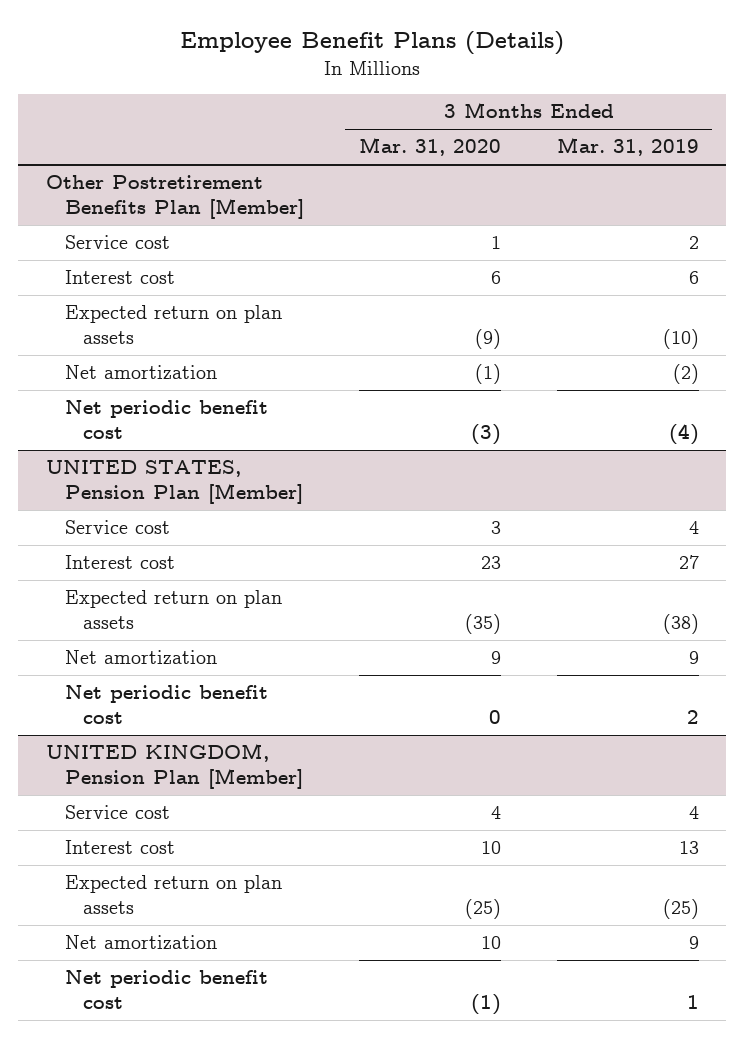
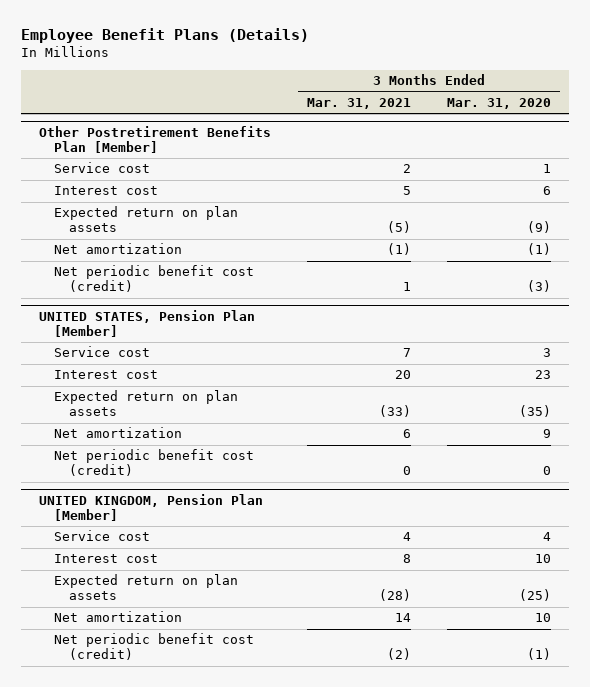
- | 3 Months Ended Mar. 31, 2020 | 3 Months Ended Mar. 31, 2019
+ | 3 Months Ended Mar. 31, 2021 | 3 Months Ended Mar. 31, 2020
@ Other Postretirement Benefits Plan [Member]
- Net periodic benefit cost | (3) | (4)
+ Net periodic benefit cost (credit) | 1 | (3)
@ UNITED STATES, Pension Plan [Member]
- Net periodic benefit cost | 0 | 2
+ Net periodic benefit cost (credit) | 0 | 0
@ UNITED KINGDOM, Pension Plan [Member]
- Net periodic benefit cost | (1) | 1
+ Net periodic benefit cost (credit) | (2) | (1)

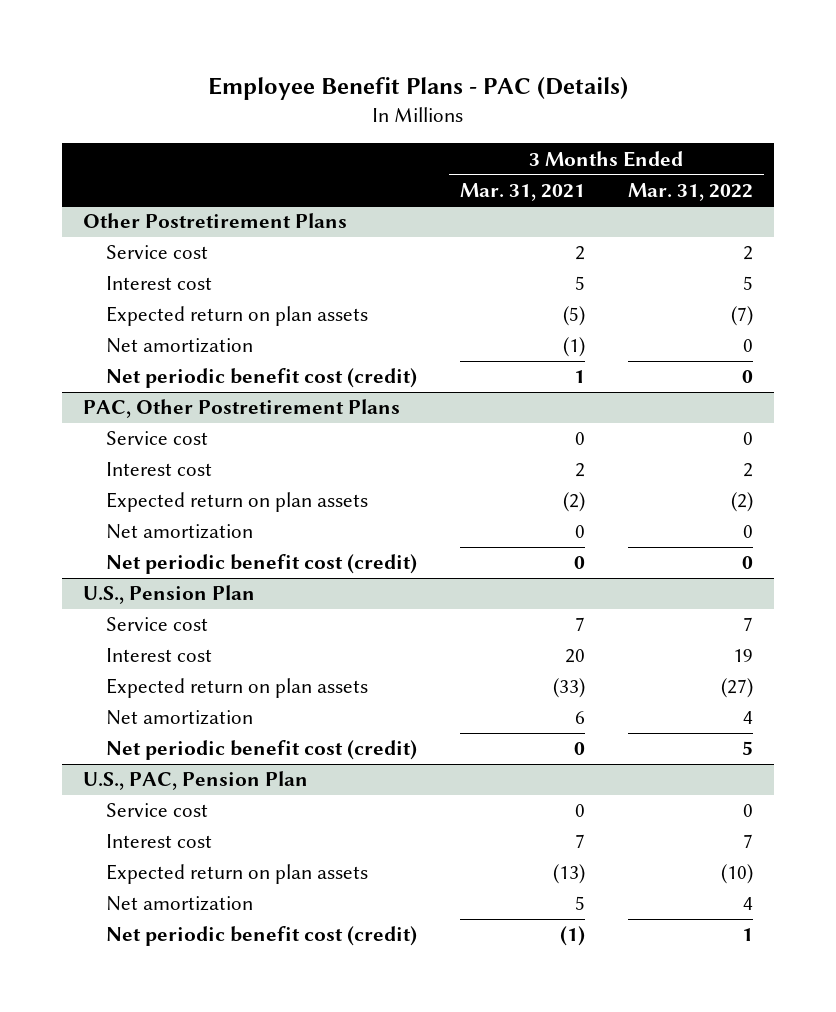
- Employee Benefit Plans (Details)
+ Employee Benefit Plans - PAC (Details)
- | 3 Months Ended Mar. 31, 2021 | 3 Months Ended Mar. 31, 2020
+ | 3 Months Ended Mar. 31, 2021 | 3 Months Ended Mar. 31, 2022
- Other Postretirement Benefits Plan [Member]
+ Other Postretirement Plans
- UNITED STATES, Pension Plan [Member]
+ PAC, Other Postretirement Plans
+ Service cost | 0 | 0
+ Interest cost | 2 | 2
+ Expected return on plan assets | (2) | (2)
+ Net amortization | 0 | 0
+ Net periodic benefit cost (credit) | 0 | 0
+ U.S., Pension Plan
- UNITED KINGDOM, Pension Plan [Member]
- Service cost | 4 | 4
- Interest cost | 8 | 10
- Expected return on plan assets | (28) | (25)
- Net amortization | 14 | 10
- Net periodic benefit cost (credit) | (2) | (1)
+ U.S., PAC, Pension Plan
+ Service cost | 0 | 0
+ Interest cost | 7 | 7
+ Expected return on plan assets | (13) | (10)
+ Net amortization | 5 | 4
+ Net periodic benefit cost (credit) | (1) | 1

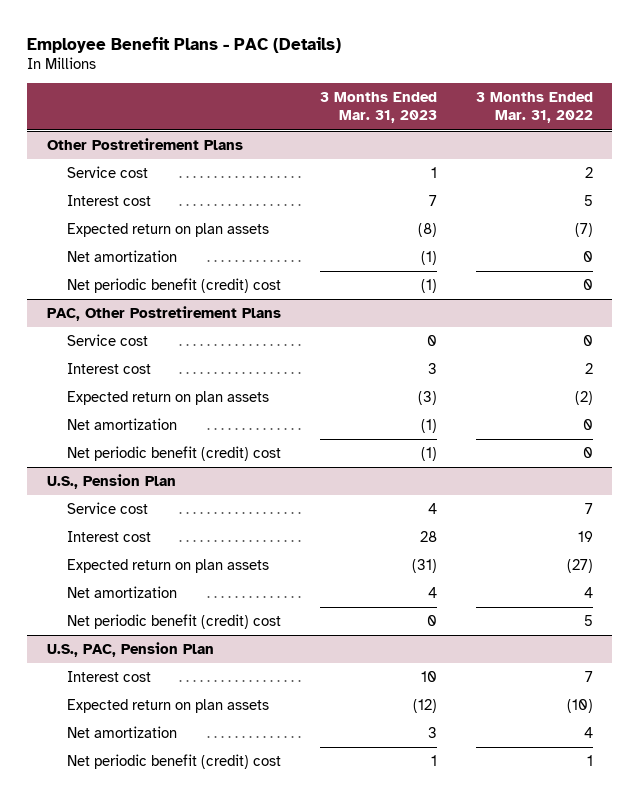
- | 3 Months Ended Mar. 31, 2021 | 3 Months Ended Mar. 31, 2022
+ | 3 Months Ended Mar. 31, 2023 | 3 Months Ended Mar. 31, 2022
@ Other Postretirement Plans
- Net periodic benefit cost (credit) | 1 | 0
+ Net periodic benefit (credit) cost | (1) | 0
@ PAC, Other Postretirement Plans
- Net periodic benefit cost (credit) | 0 | 0
+ Net periodic benefit (credit) cost | (1) | 0
@ U.S., Pension Plan
- Net periodic benefit cost (credit) | 0 | 5
+ Net periodic benefit (credit) cost | 0 | 5
@ U.S., PAC, Pension Plan
- Service cost | 0 | 0
- Net periodic benefit cost (credit) | (1) | 1
+ Net periodic benefit (credit) cost | 1 | 1

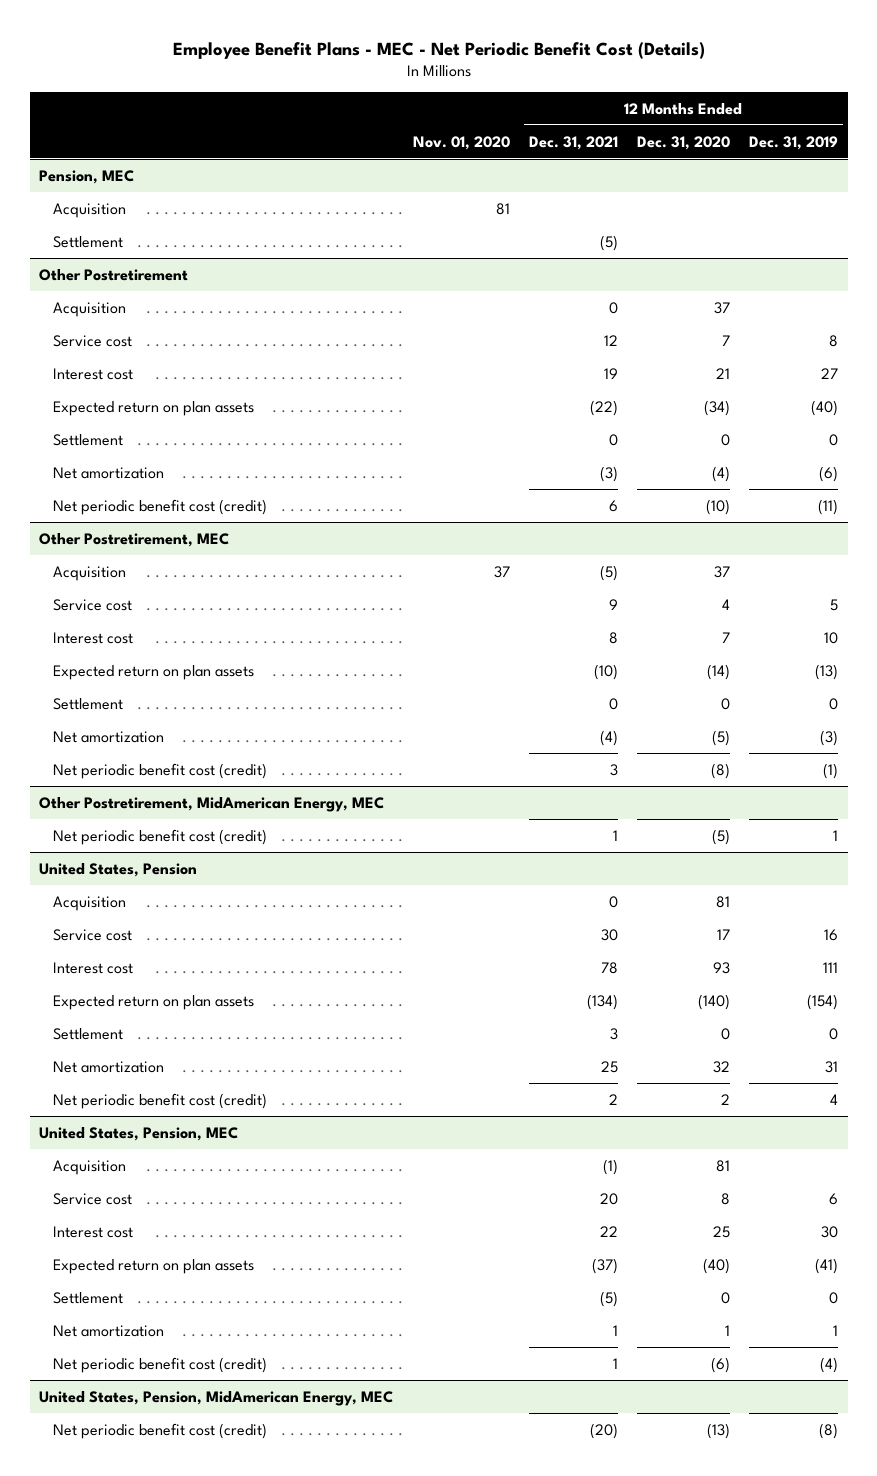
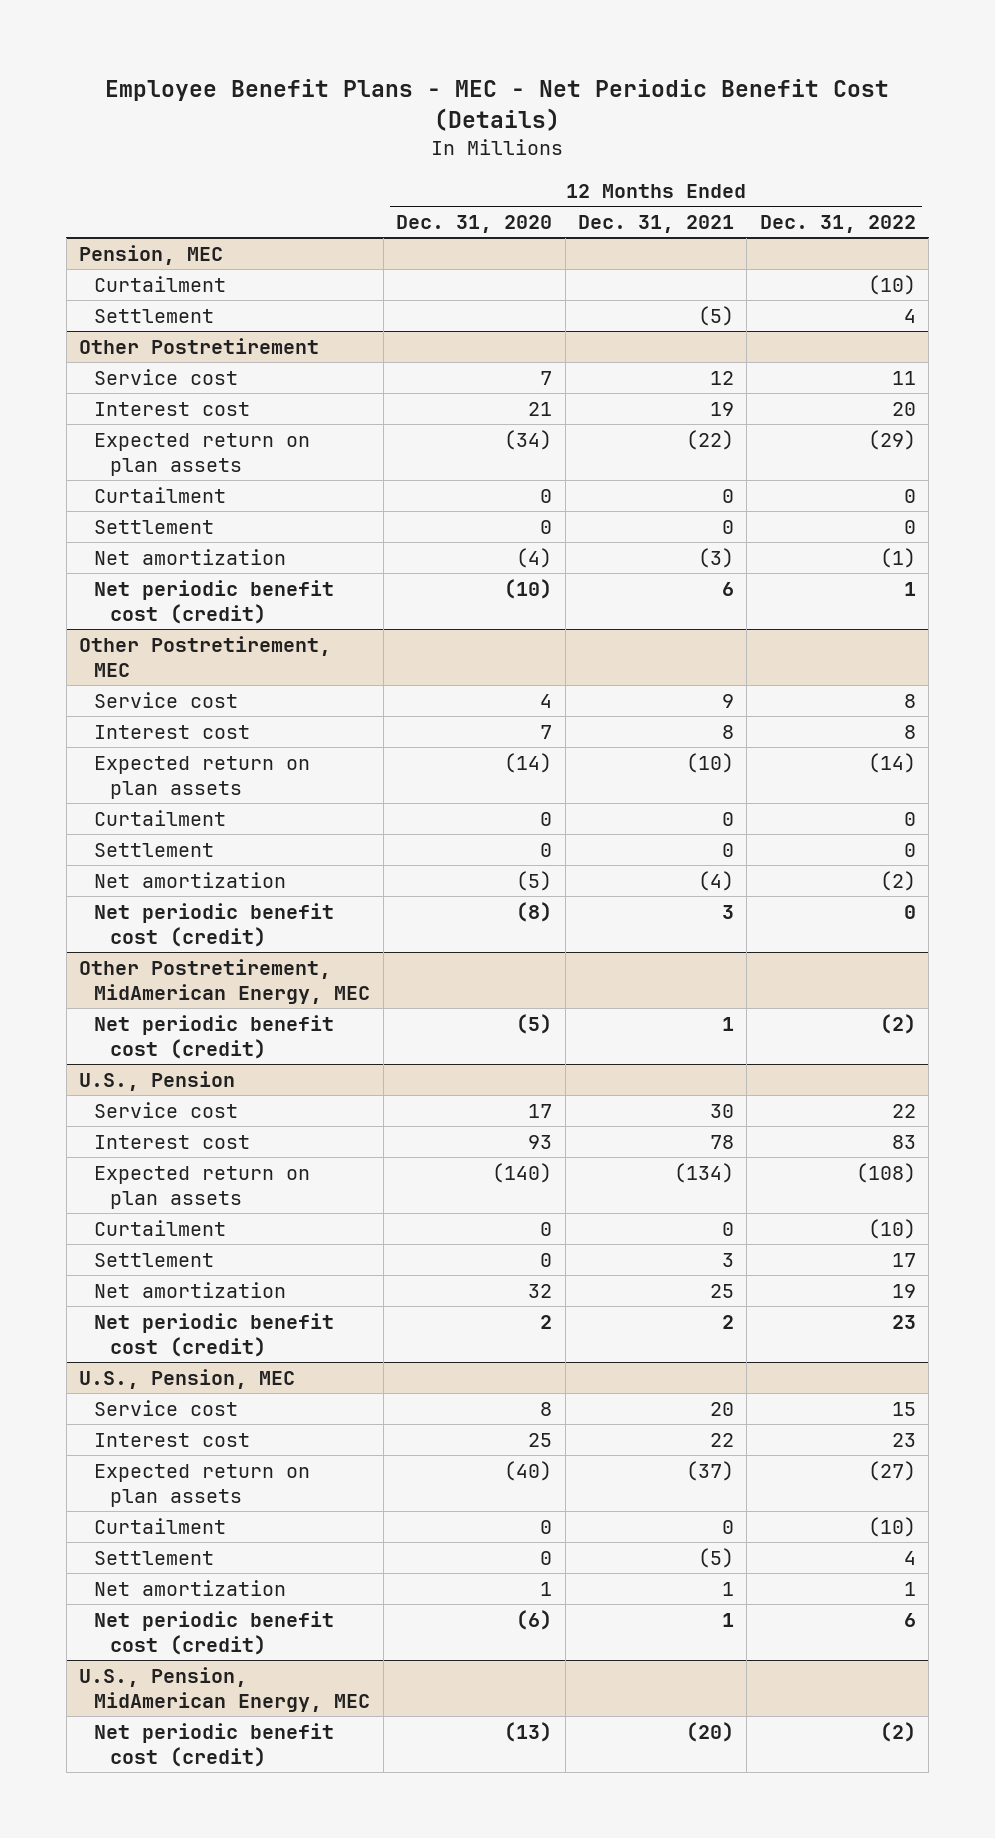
- | Nov. 01, 2020 | 12 Months Ended Dec. 31, 2021 | 12 Months Ended Dec. 31, 2020 | 12 Months Ended Dec. 31, 2019
+ | 12 Months Ended Dec. 31, 2020 | 12 Months Ended Dec. 31, 2021 | 12 Months Ended Dec. 31, 2022
@ Pension, MEC
- Acquisition | 81 | | |
+ Curtailment | | | (10)
@ Other Postretirement
- Acquisition | | 0 | 37 |
+ Curtailment | 0 | 0 | 0
@ Other Postretirement, MEC
- Acquisition | 37 | (5) | 37 |
+ Curtailment | 0 | 0 | 0
- United States, Pension
- Acquisition | | 0 | 81 |
+ U.S., Pension
+ Curtailment | 0 | 0 | (10)
- United States, Pension, MEC
- Acquisition | | (1) | 81 |
+ U.S., Pension, MEC
+ Curtailment | 0 | 0 | (10)
- United States, Pension, MidAmerican Energy, MEC
+ U.S., Pension, MidAmerican Energy, MEC

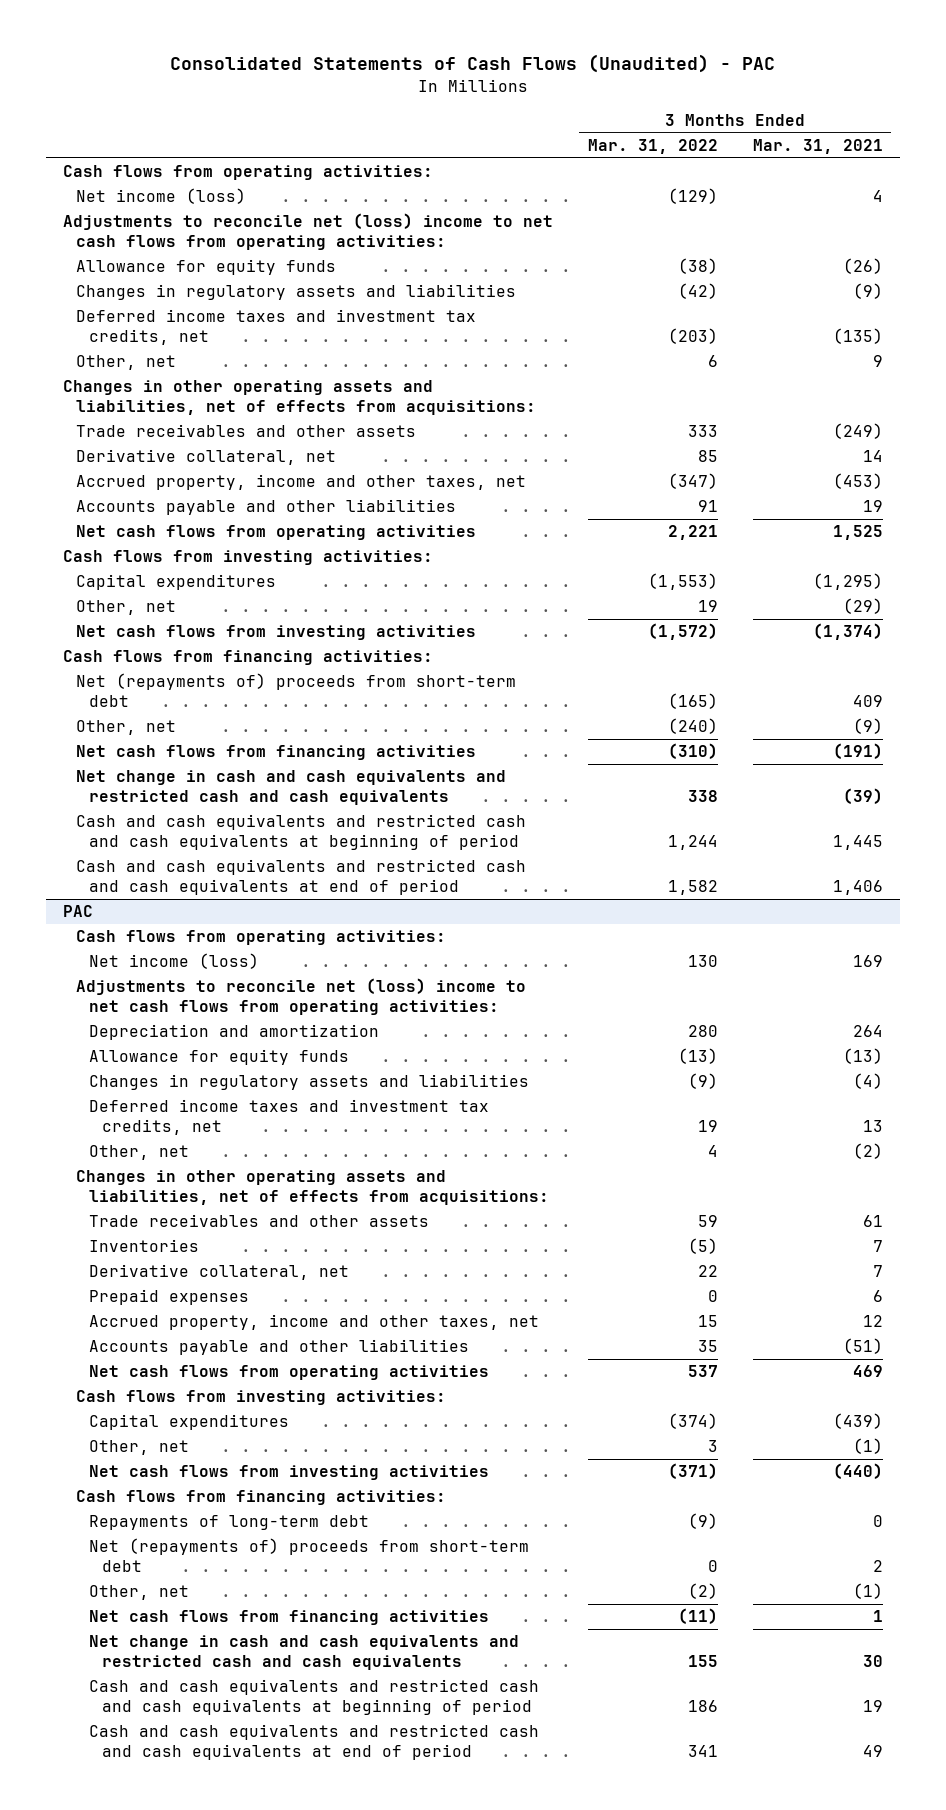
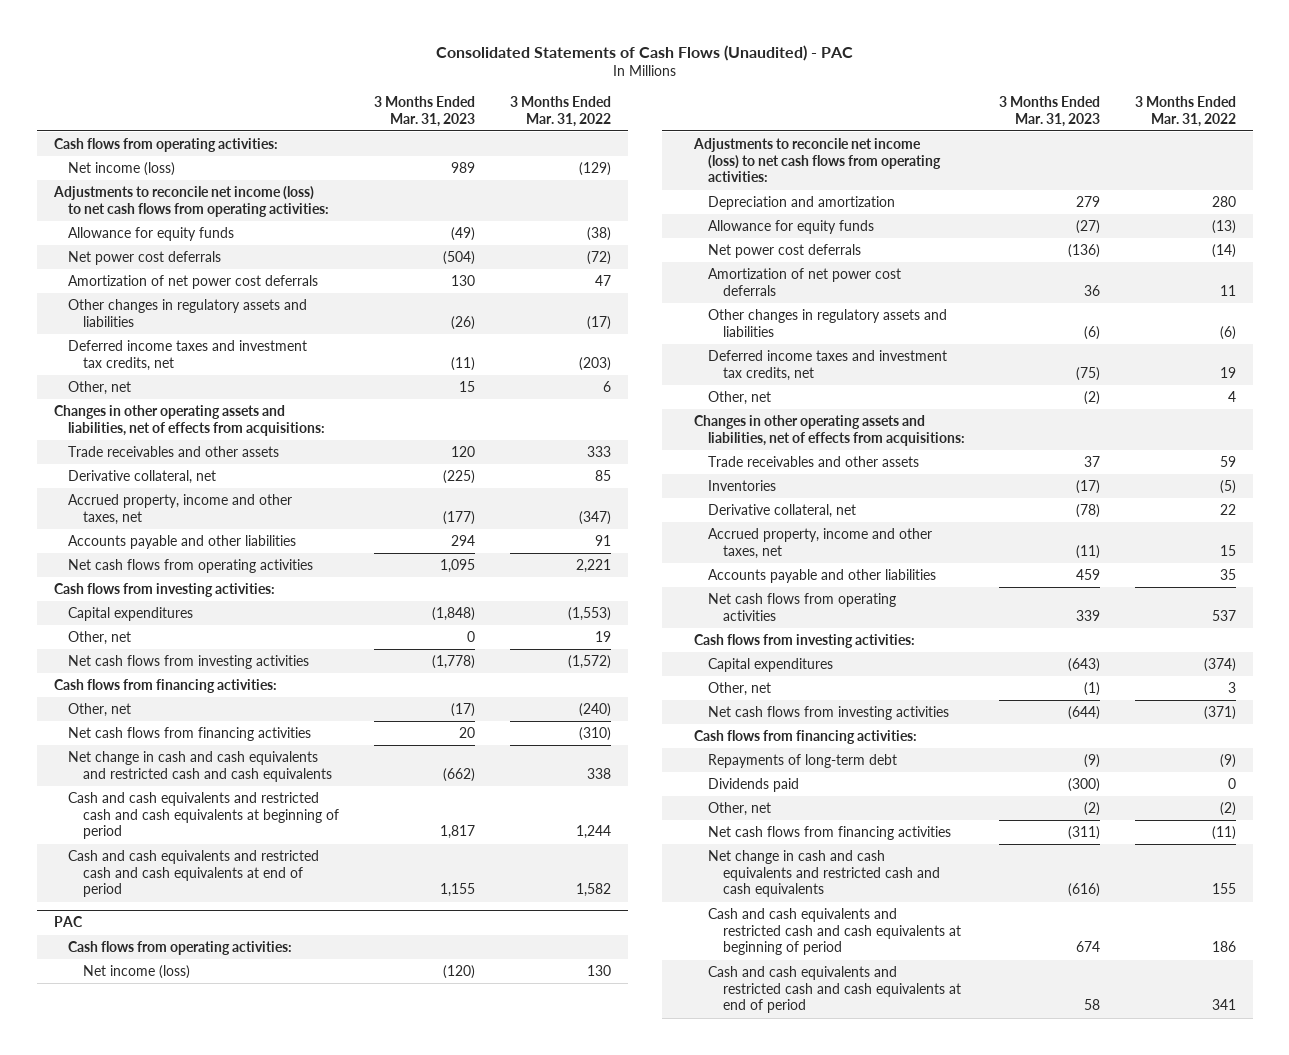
- | 3 Months Ended Mar. 31, 2022 | 3 Months Ended Mar. 31, 2021
+ | 3 Months Ended Mar. 31, 2023 | 3 Months Ended Mar. 31, 2022
- Adjustments to reconcile net (loss) income to net cash flows from operating activities:
+ Adjustments to reconcile net income (loss) to net cash flows from operating activities:
- Changes in regulatory assets and liabilities | (42) | (9)
+ Net power cost deferrals | (504) | (72)
+ Amortization of net power cost deferrals | 130 | 47
+ Other changes in regulatory assets and liabilities | (26) | (17)
- Net (repayments of) proceeds from short-term debt | (165) | 409
@ PAC
- Adjustments to reconcile net (loss) income to net cash flows from operating activities:
+ Adjustments to reconcile net income (loss) to net cash flows from operating activities:
- Changes in regulatory assets and liabilities | (9) | (4)
+ Net power cost deferrals | (136) | (14)
+ Amortization of net power cost deferrals | 36 | 11
+ Other changes in regulatory assets and liabilities | (6) | (6)
- Prepaid expenses | 0 | 6
- Net (repayments of) proceeds from short-term debt | 0 | 2
+ Dividends paid | (300) | 0

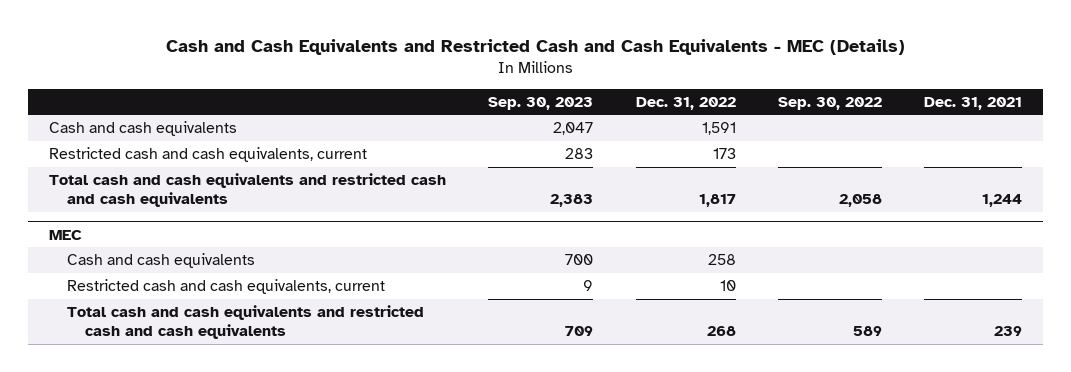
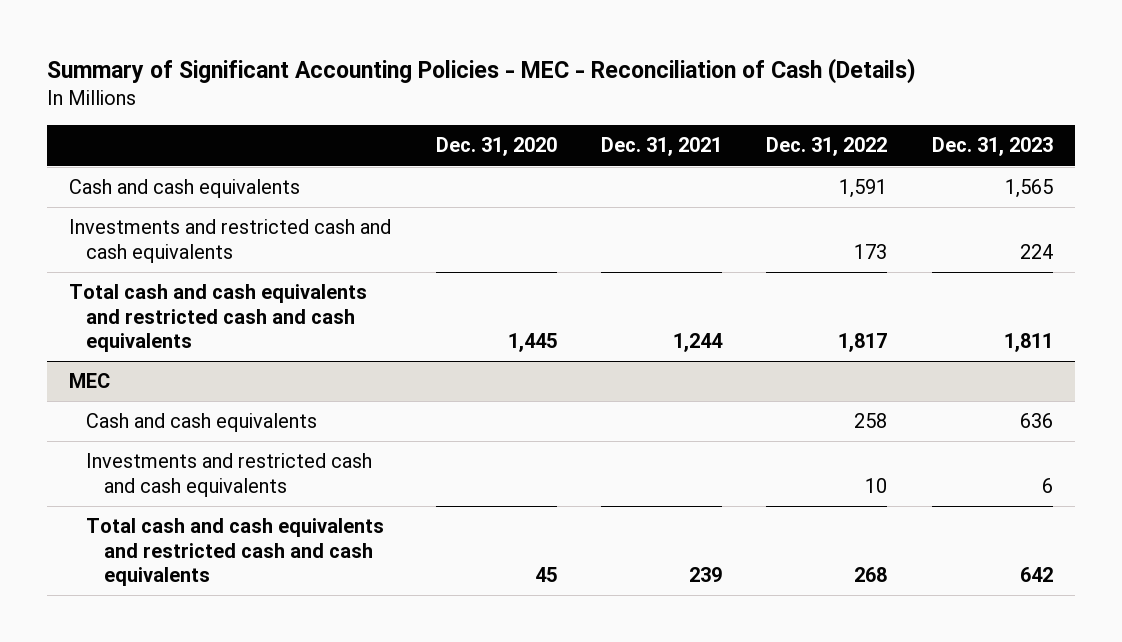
- Cash and Cash Equivalents and Restricted Cash and Cash Equivalents - MEC (Details)
+ Summary of Significant Accounting Policies - MEC - Reconciliation of Cash (Details)
- | Sep. 30, 2023 | Dec. 31, 2022 | Sep. 30, 2022 | Dec. 31, 2021
+ | Dec. 31, 2020 | Dec. 31, 2021 | Dec. 31, 2022 | Dec. 31, 2023
- Restricted cash and cash equivalents, current | 283 | 173 | |
+ Investments and restricted cash and cash equivalents | | | 173 | 224
@ MEC
- Restricted cash and cash equivalents, current | 9 | 10 | |
+ Investments and restricted cash and cash equivalents | | | 10 | 6

